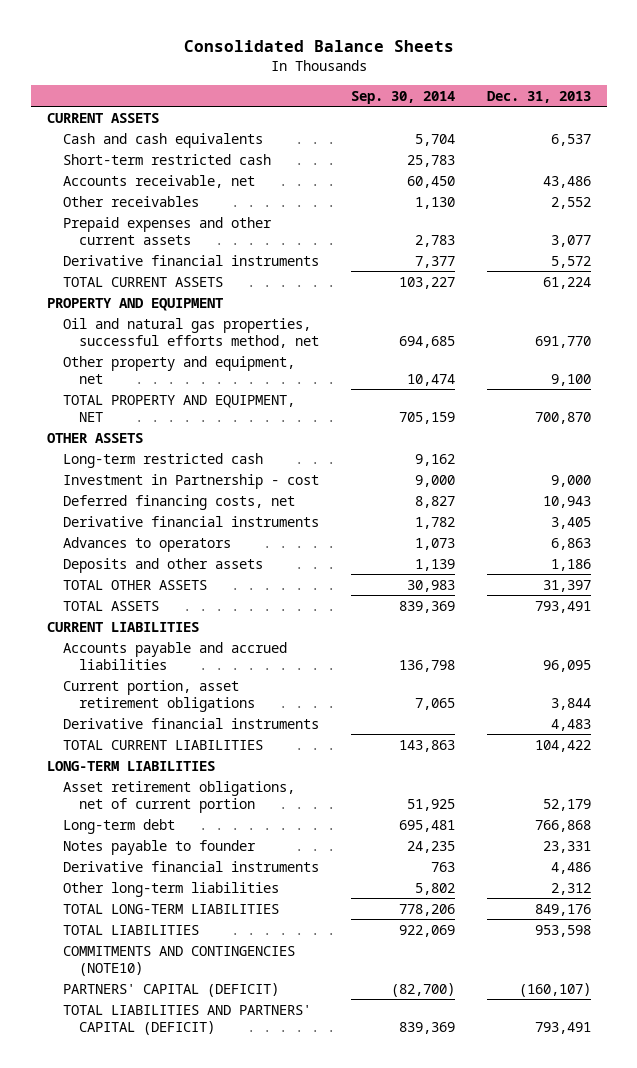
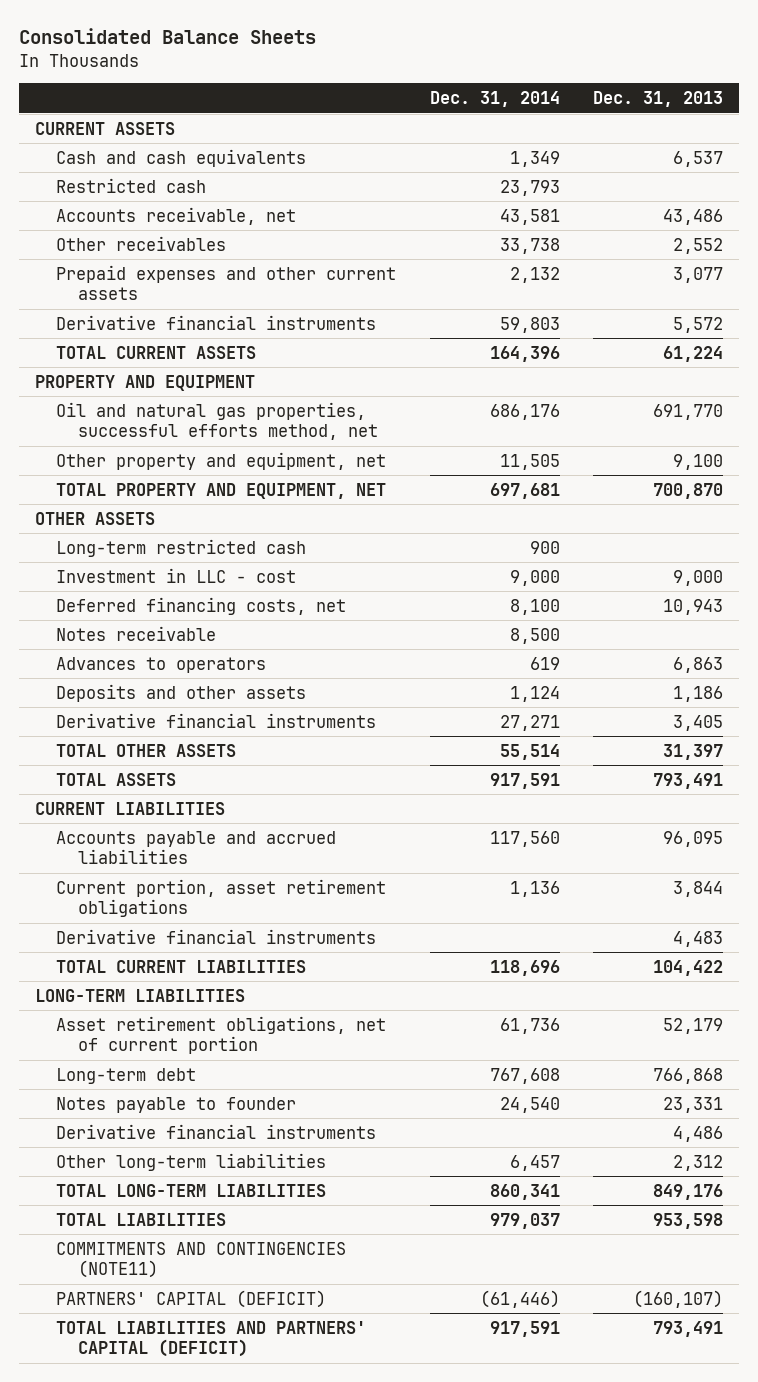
- | Sep. 30, 2014 | Dec. 31, 2013
+ | Dec. 31, 2014 | Dec. 31, 2013
- Short-term restricted cash | 25,783 |
+ Restricted cash | 23,793 |
- Investment in Partnership - cost | 9,000 | 9,000
+ Investment in LLC - cost | 9,000 | 9,000
+ Notes receivable | 8,500 |
moved down: Derivative financial instruments | 27,271 | 3,405
- COMMITMENTS AND CONTINGENCIES (NOTE10)
+ COMMITMENTS AND CONTINGENCIES (NOTE11)

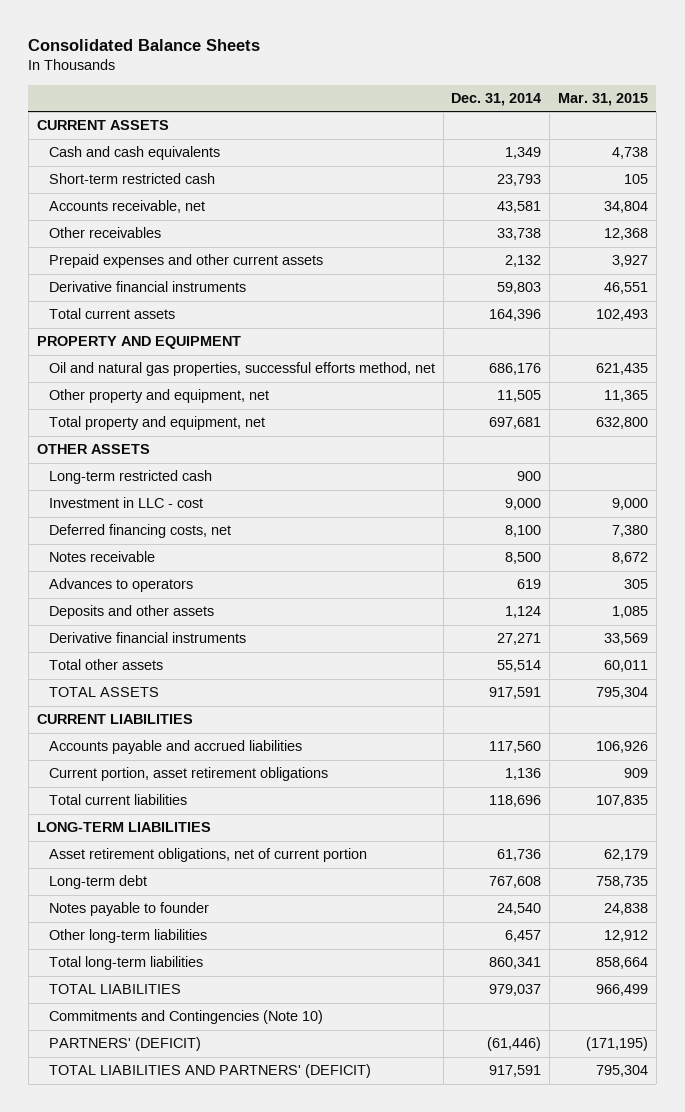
- | Dec. 31, 2014 | Dec. 31, 2013
+ | Dec. 31, 2014 | Mar. 31, 2015
- Restricted cash | 23,793 |
+ Short-term restricted cash | 23,793 | 105
- TOTAL CURRENT ASSETS | 164,396 | 61,224
+ Total current assets | 164,396 | 102,493
- TOTAL PROPERTY AND EQUIPMENT, NET | 697,681 | 700,870
+ Total property and equipment, net | 697,681 | 632,800
- TOTAL OTHER ASSETS | 55,514 | 31,397
+ Total other assets | 55,514 | 60,011
- Derivative financial instruments | | 4,483
- TOTAL CURRENT LIABILITIES | 118,696 | 104,422
+ Total current liabilities | 118,696 | 107,835
- Derivative financial instruments | | 4,486
- TOTAL LONG-TERM LIABILITIES | 860,341 | 849,176
+ Total long-term liabilities | 860,341 | 858,664
- COMMITMENTS AND CONTINGENCIES (NOTE11)
- PARTNERS' CAPITAL (DEFICIT) | (61,446) | (160,107)
- TOTAL LIABILITIES AND PARTNERS' CAPITAL (DEFICIT) | 917,591 | 793,491
+ Commitments and Contingencies (Note 10)
+ PARTNERS' (DEFICIT) | (61,446) | (171,195)
+ TOTAL LIABILITIES AND PARTNERS' (DEFICIT) | 917,591 | 795,304

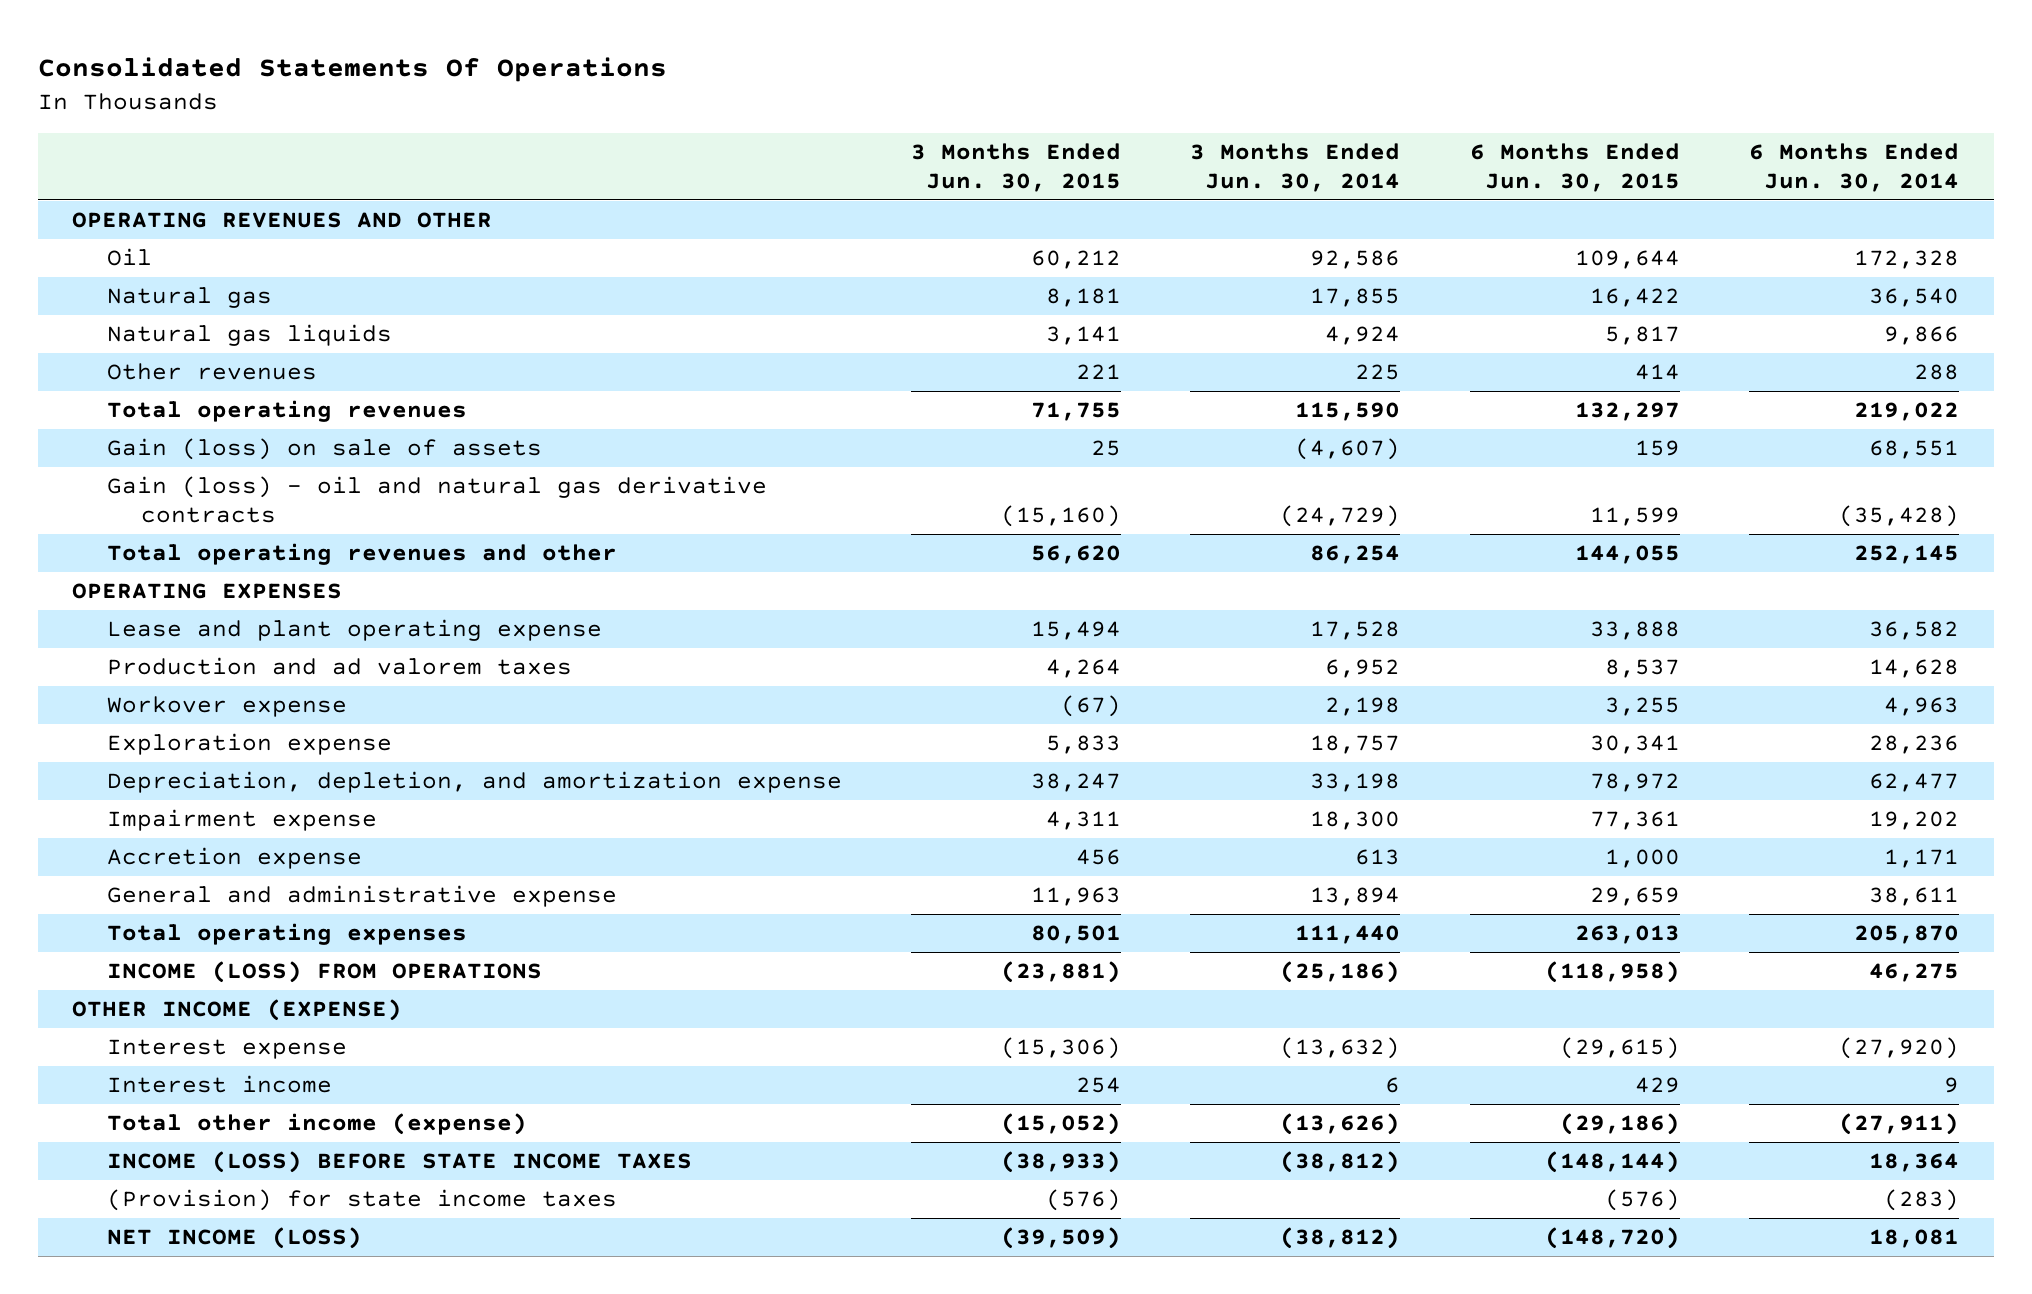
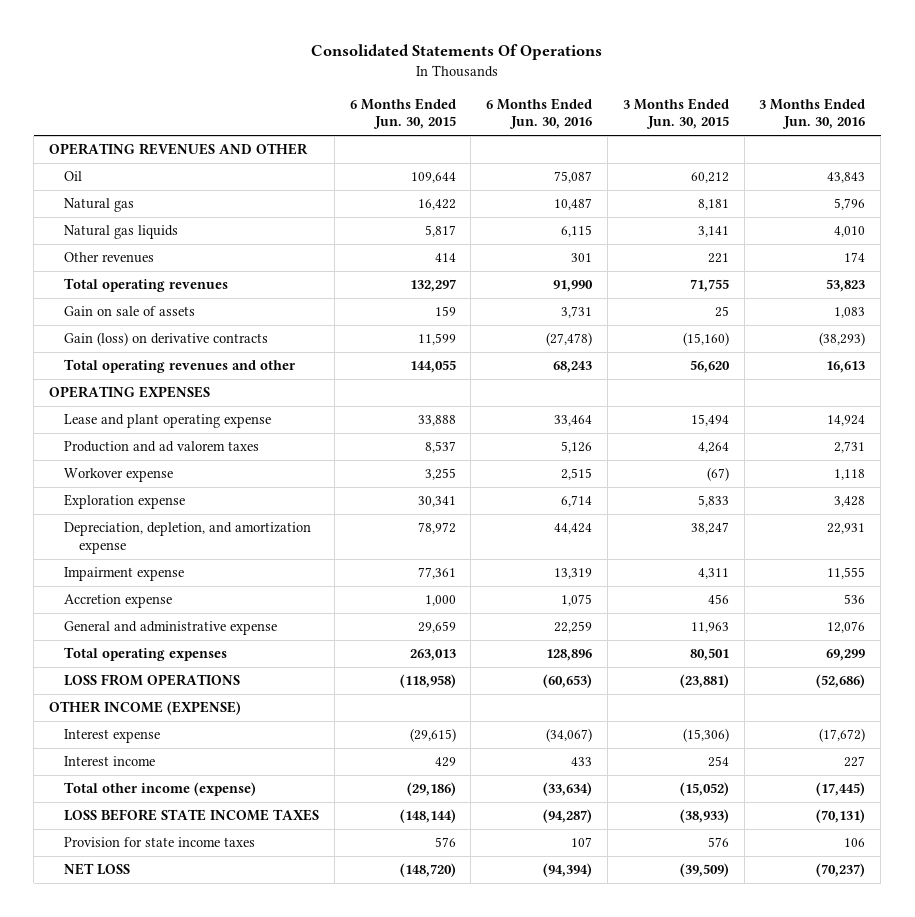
- | 3 Months Ended Jun. 30, 2015 | 3 Months Ended Jun. 30, 2014 | 6 Months Ended Jun. 30, 2015 | 6 Months Ended Jun. 30, 2014
+ | 6 Months Ended Jun. 30, 2015 | 6 Months Ended Jun. 30, 2016 | 3 Months Ended Jun. 30, 2015 | 3 Months Ended Jun. 30, 2016
- Gain (loss) on sale of assets | 25 | (4,607) | 159 | 68,551
- Gain (loss) - oil and natural gas derivative contracts | (15,160) | (24,729) | 11,599 | (35,428)
+ Gain on sale of assets | 159 | 3,731 | 25 | 1,083
+ Gain (loss) on derivative contracts | 11,599 | (27,478) | (15,160) | (38,293)
- INCOME (LOSS) FROM OPERATIONS | (23,881) | (25,186) | (118,958) | 46,275
+ LOSS FROM OPERATIONS | (118,958) | (60,653) | (23,881) | (52,686)
- INCOME (LOSS) BEFORE STATE INCOME TAXES | (38,933) | (38,812) | (148,144) | 18,364
- (Provision) for state income taxes | (576) | | (576) | (283)
- NET INCOME (LOSS) | (39,509) | (38,812) | (148,720) | 18,081
+ LOSS BEFORE STATE INCOME TAXES | (148,144) | (94,287) | (38,933) | (70,131)
+ Provision for state income taxes | 576 | 107 | 576 | 106
+ NET LOSS | (148,720) | (94,394) | (39,509) | (70,237)

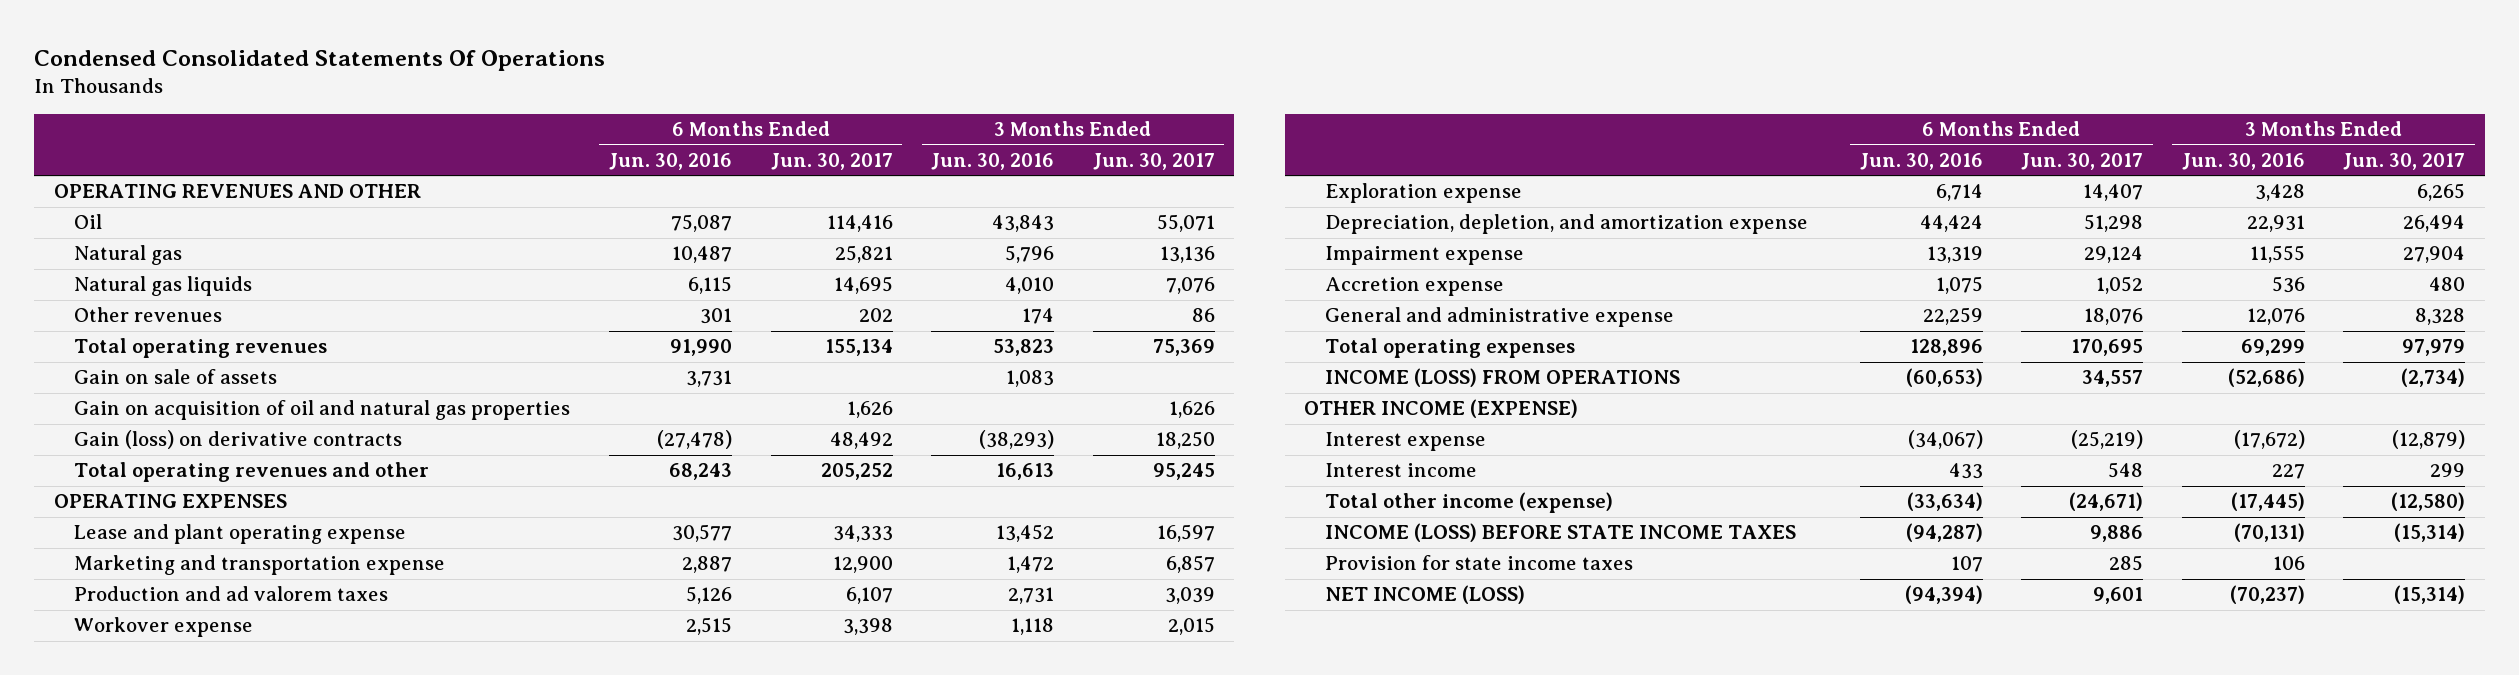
- Consolidated Statements Of Operations
+ Condensed Consolidated Statements Of Operations
- | 6 Months Ended Jun. 30, 2015 | 6 Months Ended Jun. 30, 2016 | 3 Months Ended Jun. 30, 2015 | 3 Months Ended Jun. 30, 2016
+ | 6 Months Ended Jun. 30, 2016 | 6 Months Ended Jun. 30, 2017 | 3 Months Ended Jun. 30, 2016 | 3 Months Ended Jun. 30, 2017
+ Gain on acquisition of oil and natural gas properties | | 1,626 | | 1,626
- Lease and plant operating expense | 33,888 | 33,464 | 15,494 | 14,924
+ Lease and plant operating expense | 30,577 | 34,333 | 13,452 | 16,597
+ Marketing and transportation expense | 2,887 | 12,900 | 1,472 | 6,857
- LOSS FROM OPERATIONS | (118,958) | (60,653) | (23,881) | (52,686)
+ INCOME (LOSS) FROM OPERATIONS | (60,653) | 34,557 | (52,686) | (2,734)
- LOSS BEFORE STATE INCOME TAXES | (148,144) | (94,287) | (38,933) | (70,131)
+ INCOME (LOSS) BEFORE STATE INCOME TAXES | (94,287) | 9,886 | (70,131) | (15,314)
- NET LOSS | (148,720) | (94,394) | (39,509) | (70,237)
+ NET INCOME (LOSS) | (94,394) | 9,601 | (70,237) | (15,314)

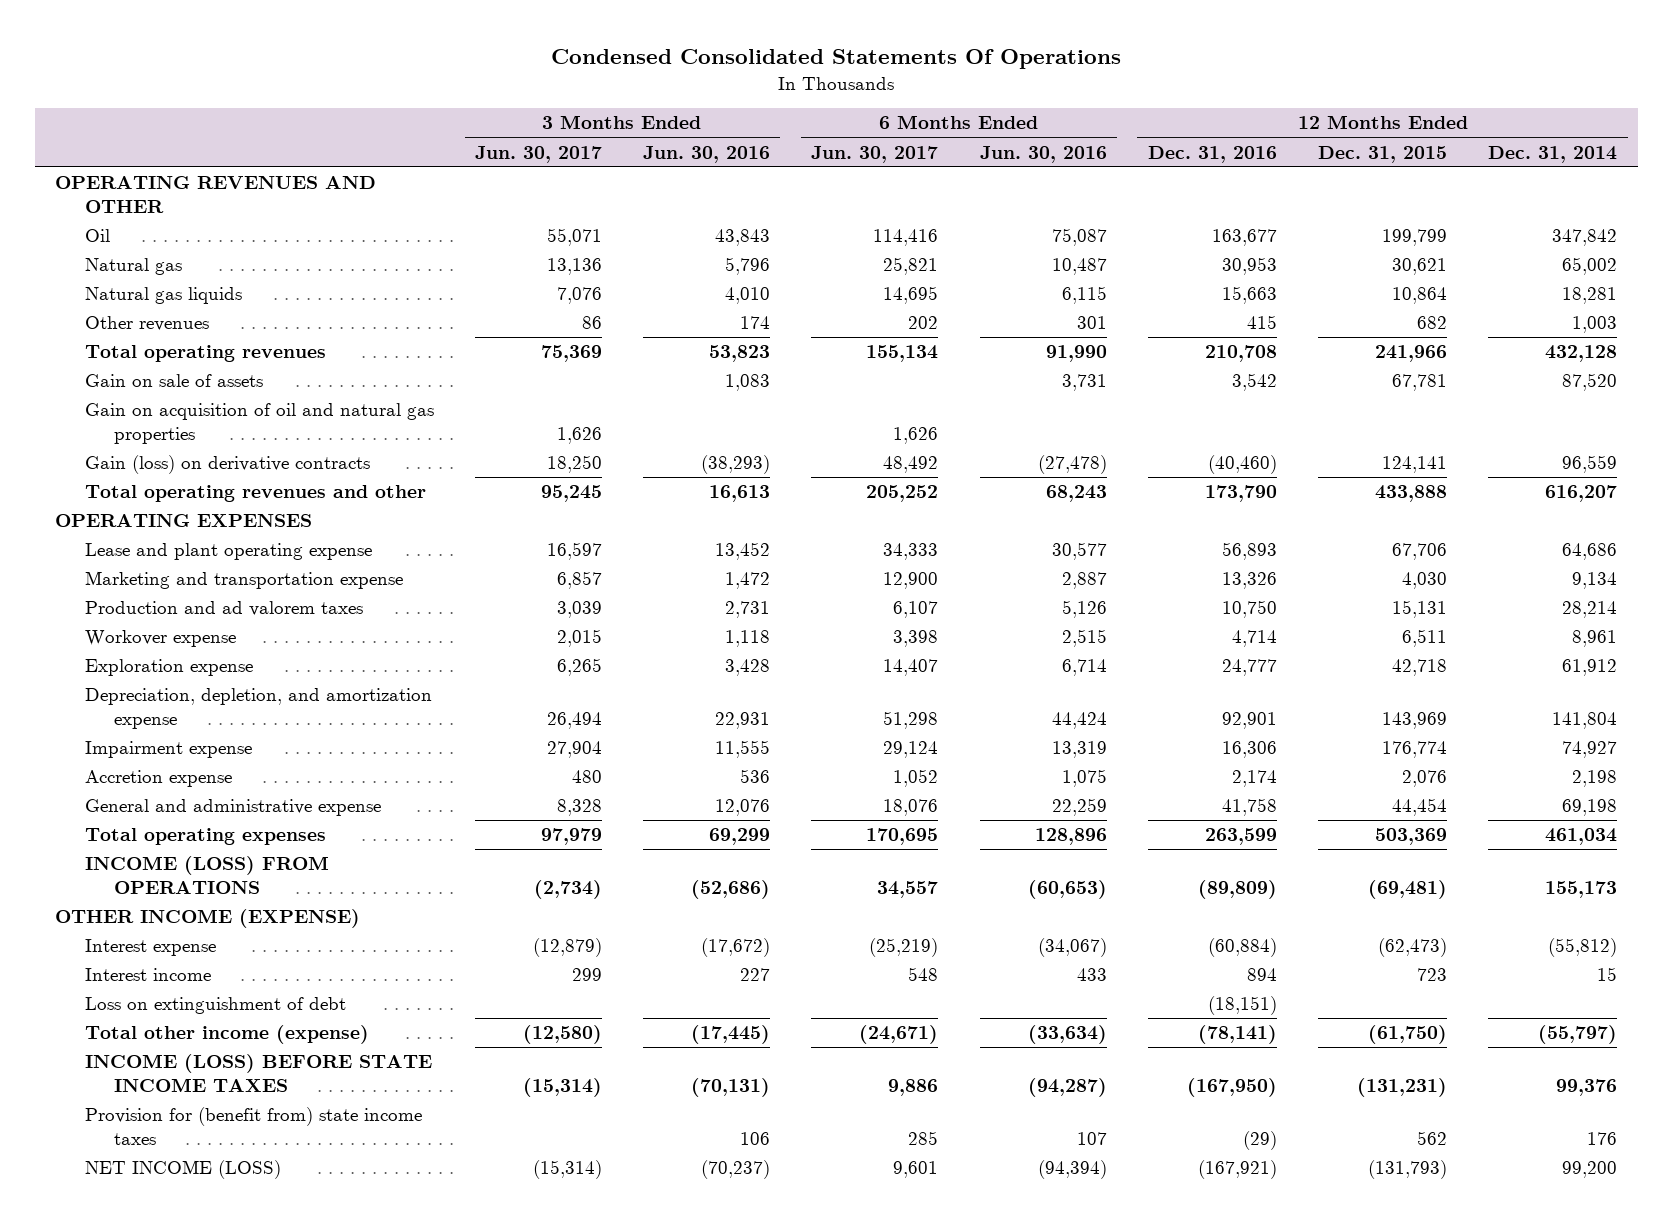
- | 6 Months Ended Jun. 30, 2016 | 6 Months Ended Jun. 30, 2017 | 3 Months Ended Jun. 30, 2016 | 3 Months Ended Jun. 30, 2017
+ | 3 Months Ended Jun. 30, 2017 | 3 Months Ended Jun. 30, 2016 | 6 Months Ended Jun. 30, 2017 | 6 Months Ended Jun. 30, 2016 | 12 Months Ended Dec. 31, 2016 | 12 Months Ended Dec. 31, 2015 | 12 Months Ended Dec. 31, 2014
+ Loss on extinguishment of debt | | | | | (18,151) | |
- Provision for state income taxes | 107 | 285 | 106 |
+ Provision for (benefit from) state income taxes | | 106 | 285 | 107 | (29) | 562 | 176

